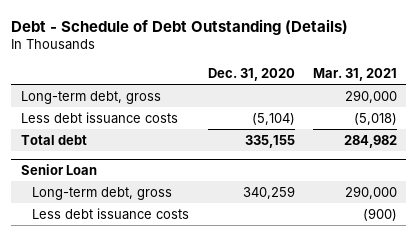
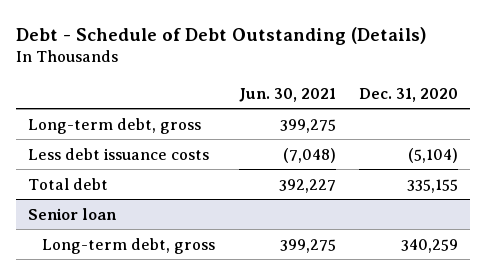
- | Dec. 31, 2020 | Mar. 31, 2021
+ | Jun. 30, 2021 | Dec. 31, 2020
- Senior Loan
+ Senior loan
- Less debt issuance costs | | (900)

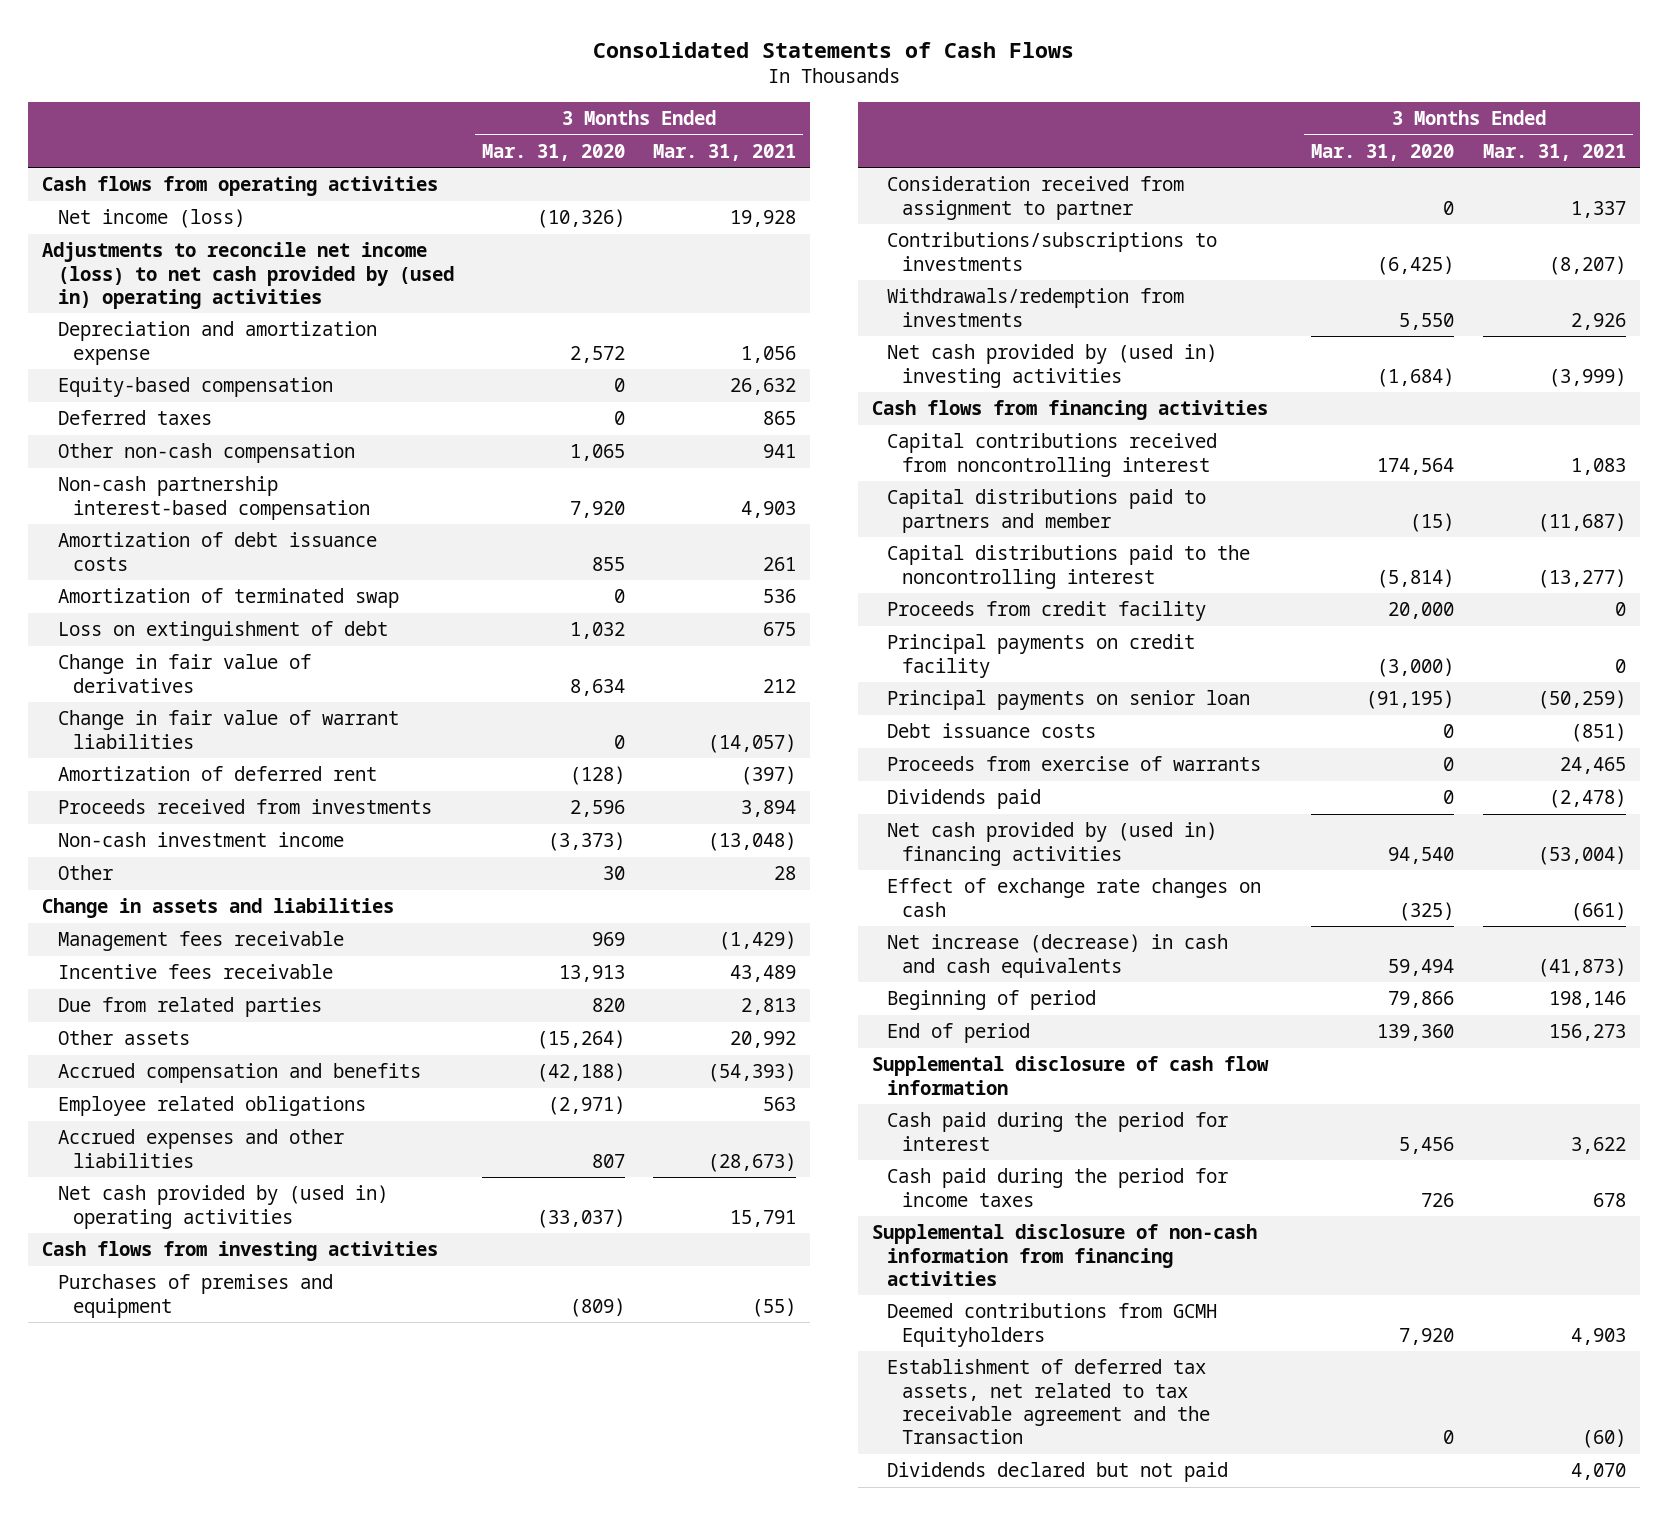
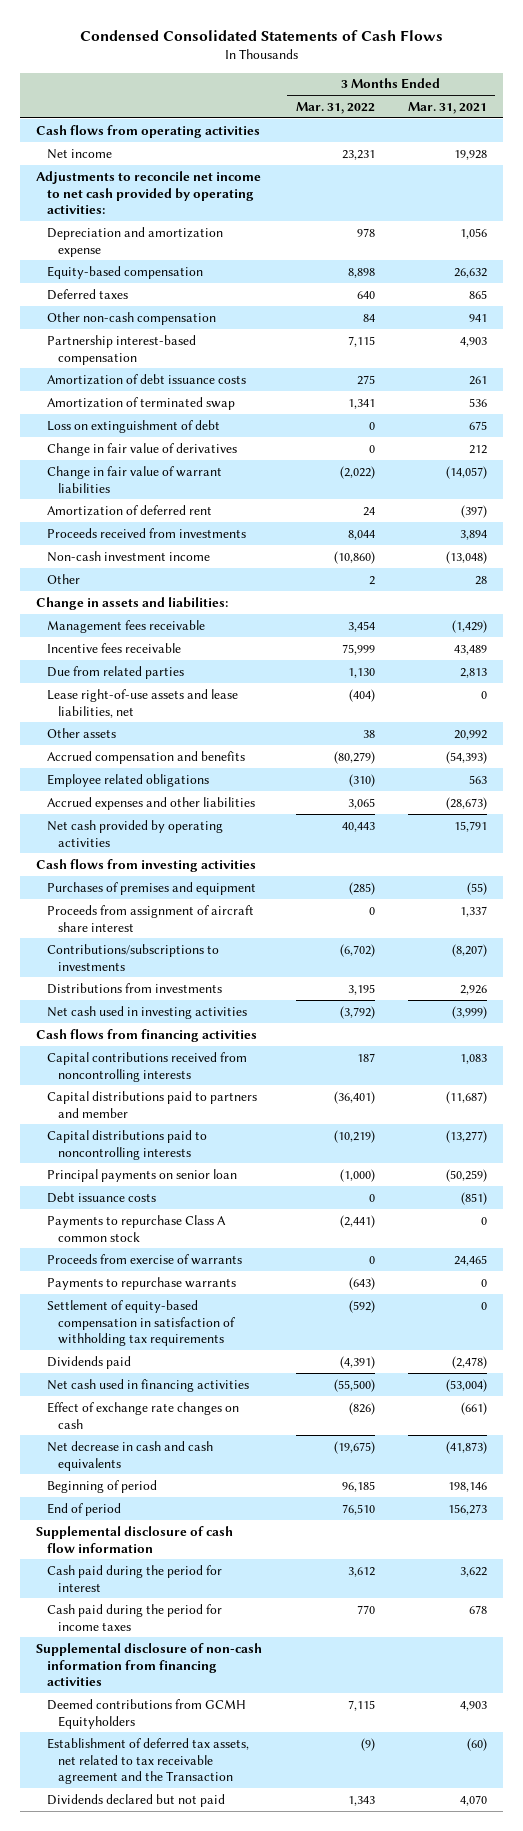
- Consolidated Statements of Cash Flows
+ Condensed Consolidated Statements of Cash Flows
- | 3 Months Ended Mar. 31, 2020 | 3 Months Ended Mar. 31, 2021
+ | 3 Months Ended Mar. 31, 2022 | 3 Months Ended Mar. 31, 2021
- Net income (loss) | (10,326) | 19,928
- Adjustments to reconcile net income (loss) to net cash provided by (used in) operating activities
+ Net income | 23,231 | 19,928
+ Adjustments to reconcile net income to net cash provided by operating activities:
- Non-cash partnership interest-based compensation | 7,920 | 4,903
+ Partnership interest-based compensation | 7,115 | 4,903
- Change in assets and liabilities
+ Change in assets and liabilities:
+ Lease right-of-use assets and lease liabilities, net | (404) | 0
- Net cash provided by (used in) operating activities | (33,037) | 15,791
+ Net cash provided by operating activities | 40,443 | 15,791
- Consideration received from assignment to partner | 0 | 1,337
+ Proceeds from assignment of aircraft share interest | 0 | 1,337
- Withdrawals/redemption from investments | 5,550 | 2,926
- Net cash provided by (used in) investing activities | (1,684) | (3,999)
+ Distributions from investments | 3,195 | 2,926
+ Net cash used in investing activities | (3,792) | (3,999)
- Capital contributions received from noncontrolling interest | 174,564 | 1,083
+ Capital contributions received from noncontrolling interests | 187 | 1,083
- Capital distributions paid to the noncontrolling interest | (5,814) | (13,277)
- Proceeds from credit facility | 20,000 | 0
- Principal payments on credit facility | (3,000) | 0
+ Capital distributions paid to noncontrolling interests | (10,219) | (13,277)
+ Payments to repurchase Class A common stock | (2,441) | 0
+ Payments to repurchase warrants | (643) | 0
+ Settlement of equity-based compensation in satisfaction of withholding tax requirements | (592) | 0
- Net cash provided by (used in) financing activities | 94,540 | (53,004)
+ Net cash used in financing activities | (55,500) | (53,004)
- Net increase (decrease) in cash and cash equivalents | 59,494 | (41,873)
+ Net decrease in cash and cash equivalents | (19,675) | (41,873)

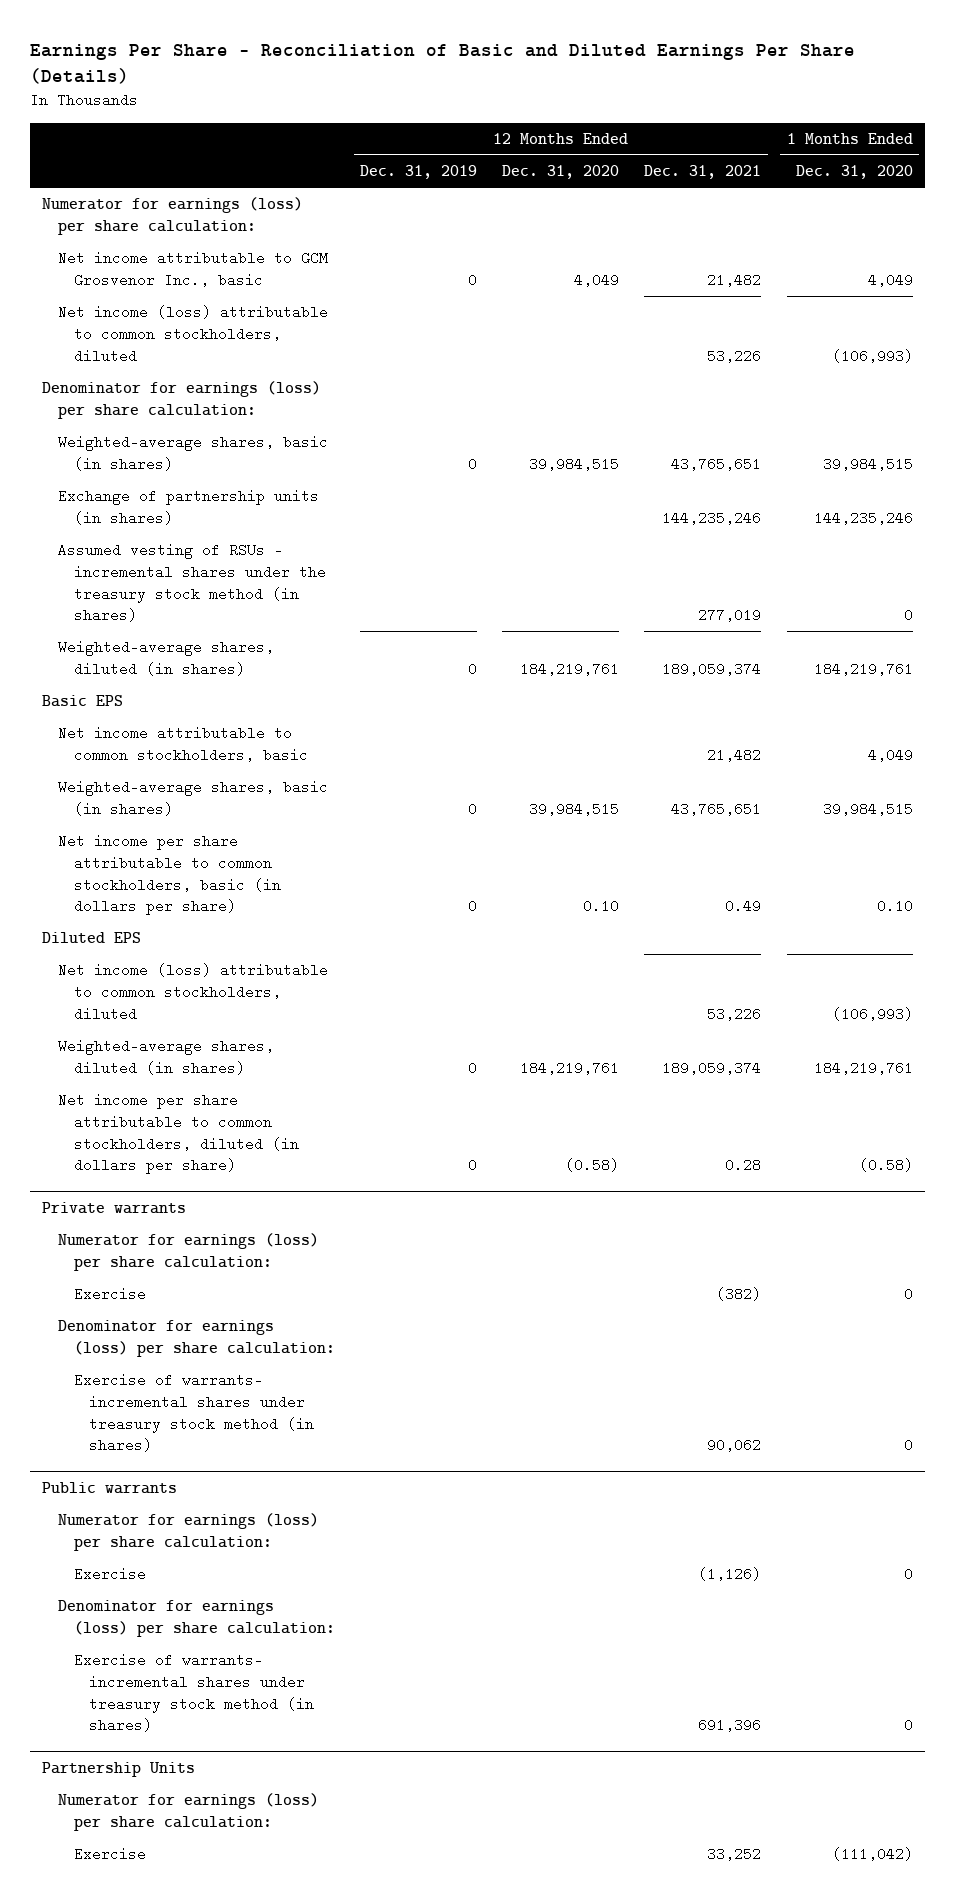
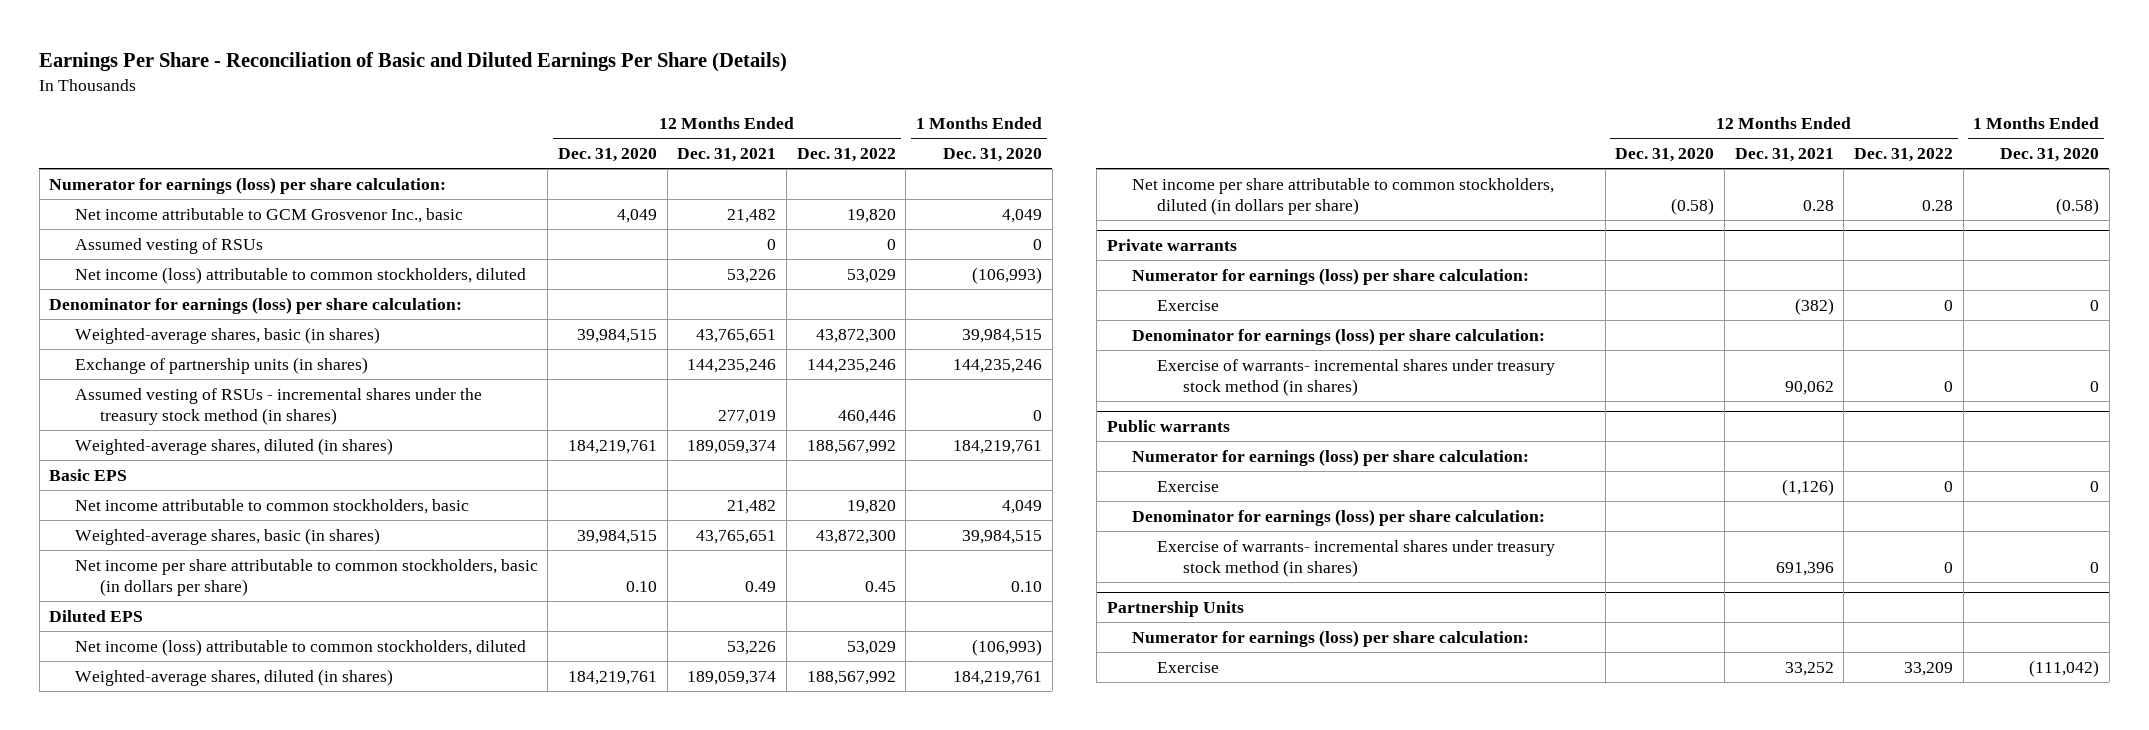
- | 12 Months Ended Dec. 31, 2019 | 12 Months Ended Dec. 31, 2020 | 12 Months Ended Dec. 31, 2021 | 1 Months Ended Dec. 31, 2020
+ | 12 Months Ended Dec. 31, 2020 | 12 Months Ended Dec. 31, 2021 | 12 Months Ended Dec. 31, 2022 | 1 Months Ended Dec. 31, 2020
+ Assumed vesting of RSUs | | 0 | 0 | 0

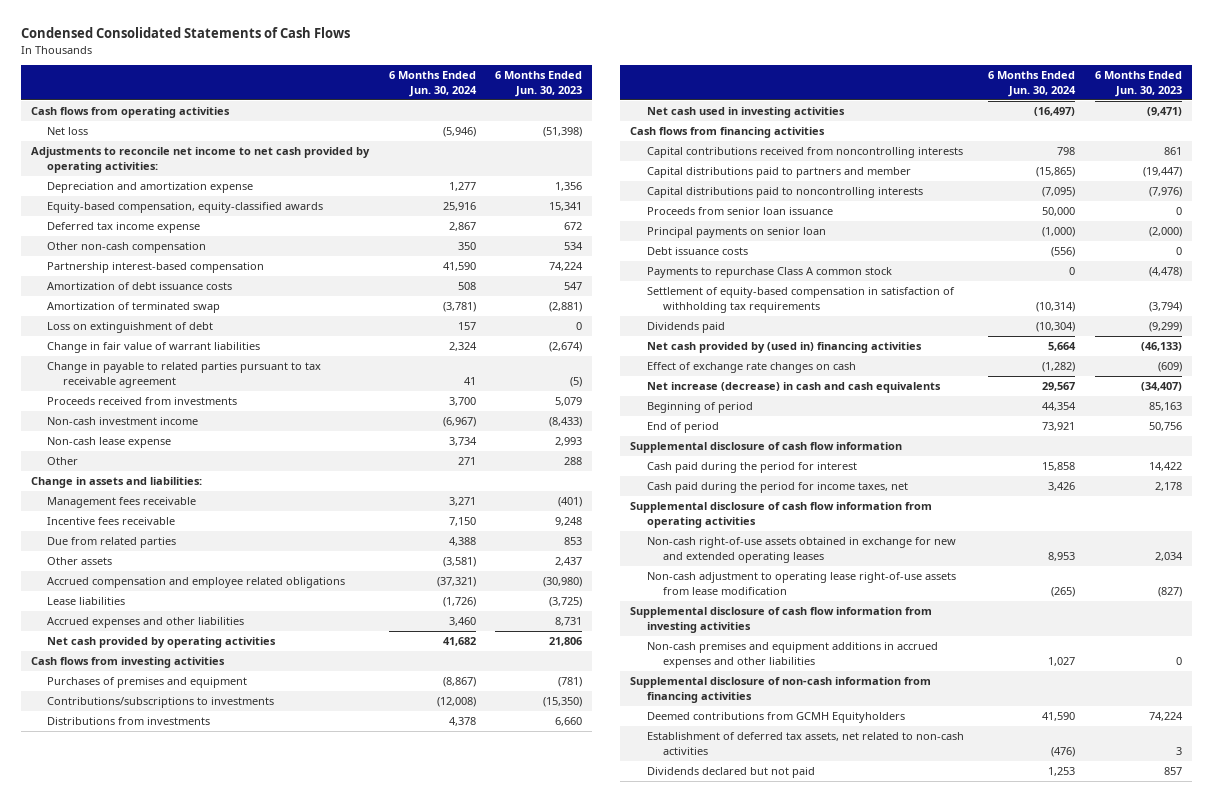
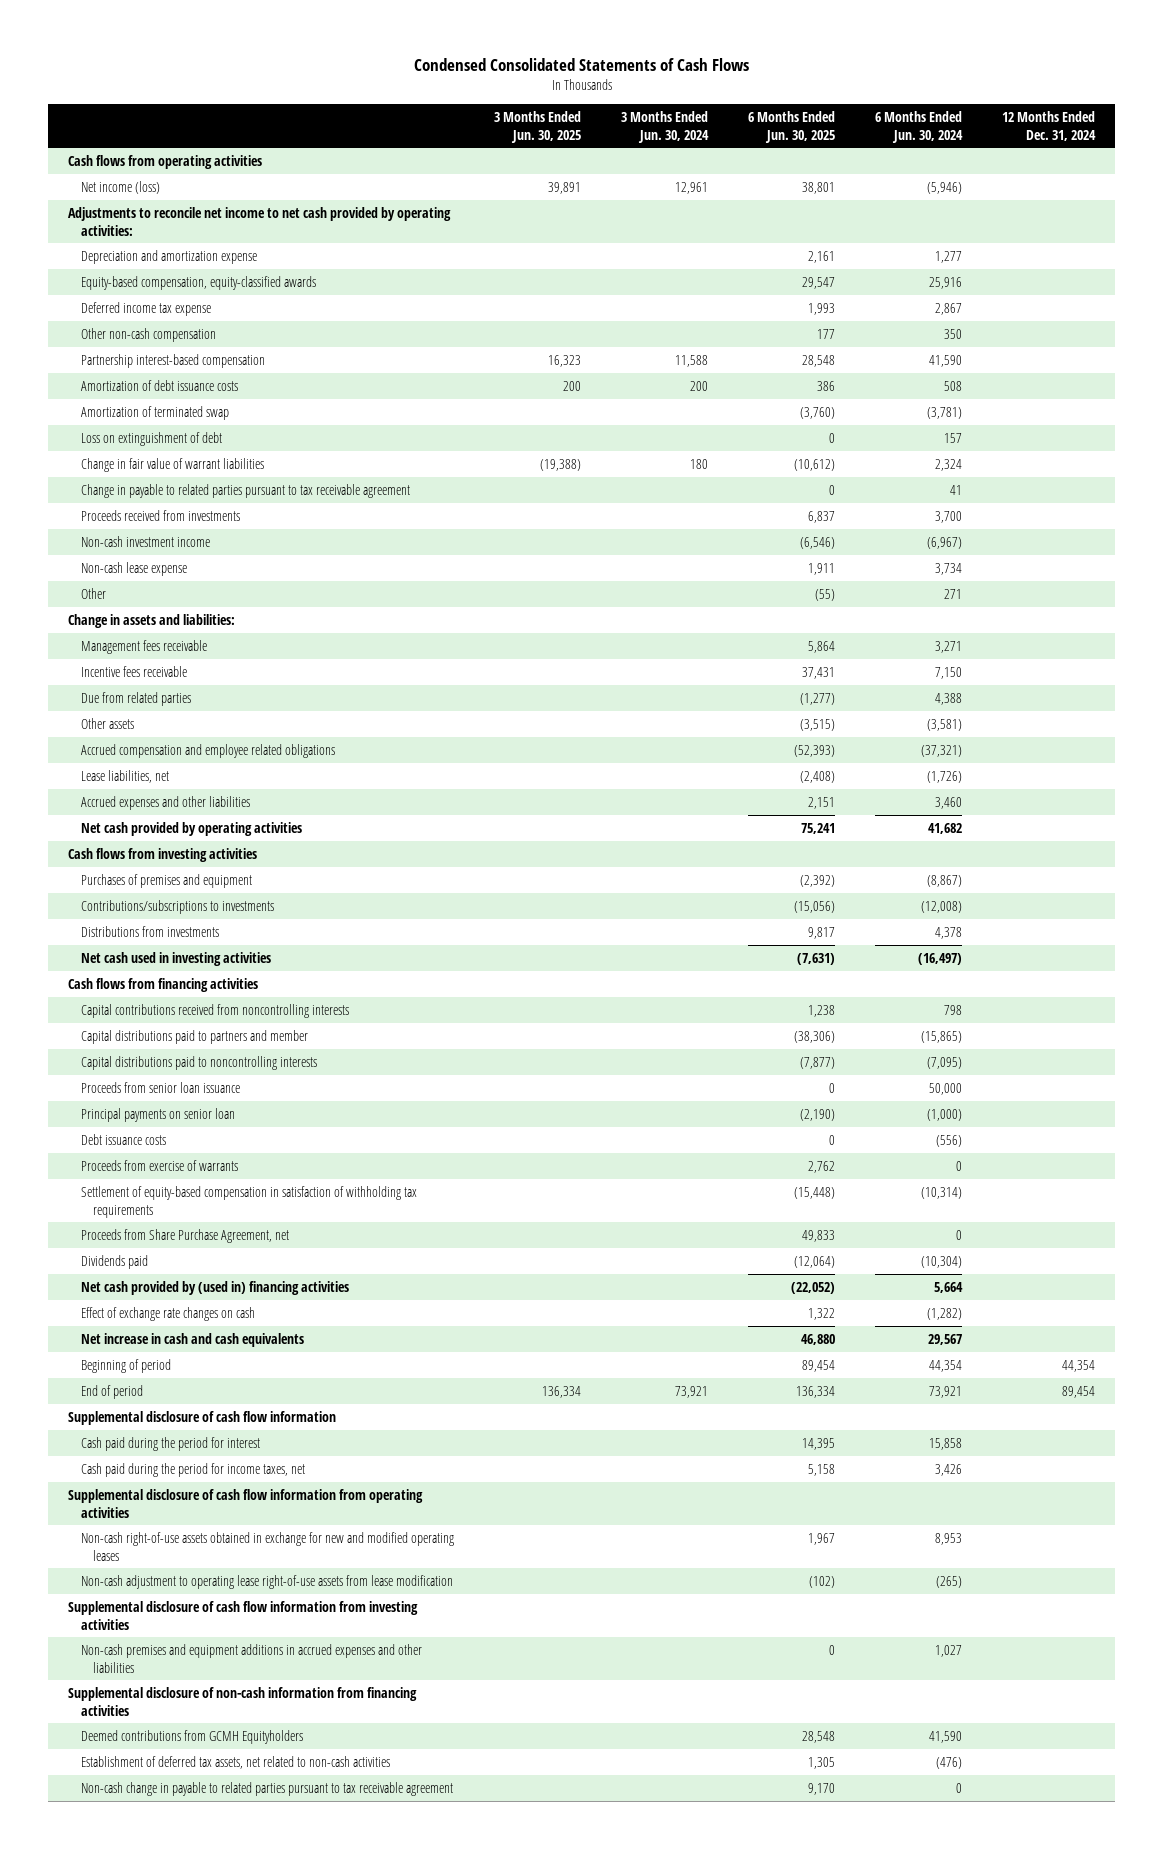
- | 6 Months Ended Jun. 30, 2024 | 6 Months Ended Jun. 30, 2023
+ | 3 Months Ended Jun. 30, 2025 | 3 Months Ended Jun. 30, 2024 | 6 Months Ended Jun. 30, 2025 | 6 Months Ended Jun. 30, 2024 | 12 Months Ended Dec. 31, 2024
- Net loss | (5,946) | (51,398)
+ Net income (loss) | 39,891 | 12,961 | 38,801 | (5,946) |
- Deferred tax income expense | 2,867 | 672
+ Deferred income tax expense | | | 1,993 | 2,867 |
- Lease liabilities | (1,726) | (3,725)
+ Lease liabilities, net | | | (2,408) | (1,726) |
- Payments to repurchase Class A common stock | 0 | (4,478)
+ Proceeds from exercise of warrants | | | 2,762 | 0 |
+ Proceeds from Share Purchase Agreement, net | | | 49,833 | 0 |
- Net increase (decrease) in cash and cash equivalents | 29,567 | (34,407)
+ Net increase in cash and cash equivalents | | | 46,880 | 29,567 |
- Non-cash right-of-use assets obtained in exchange for new and extended operating leases | 8,953 | 2,034
+ Non-cash right-of-use assets obtained in exchange for new and modified operating leases | | | 1,967 | 8,953 |
- Dividends declared but not paid | 1,253 | 857
+ Non-cash change in payable to related parties pursuant to tax receivable agreement | | | 9,170 | 0 |

